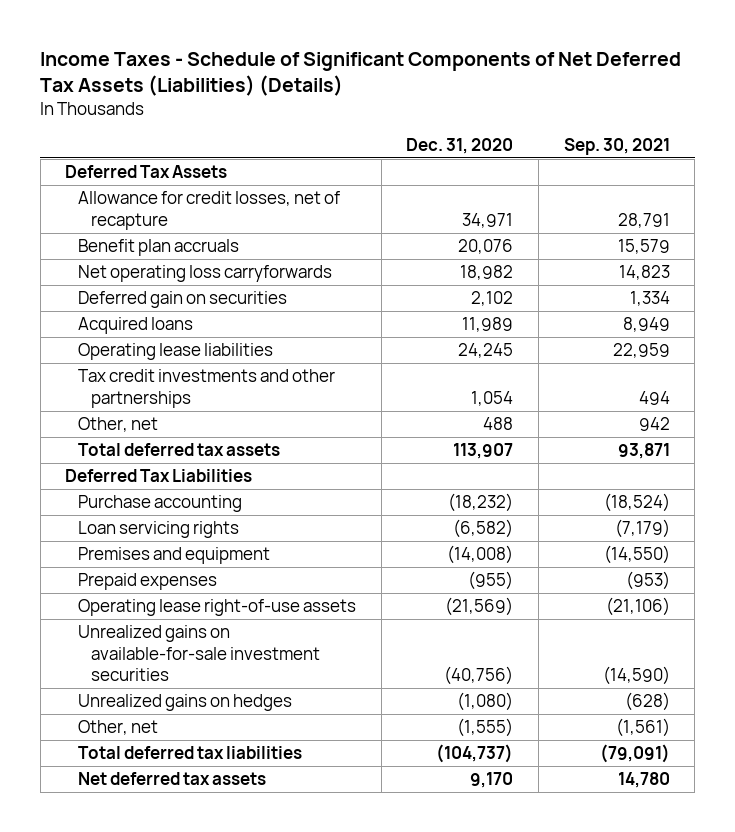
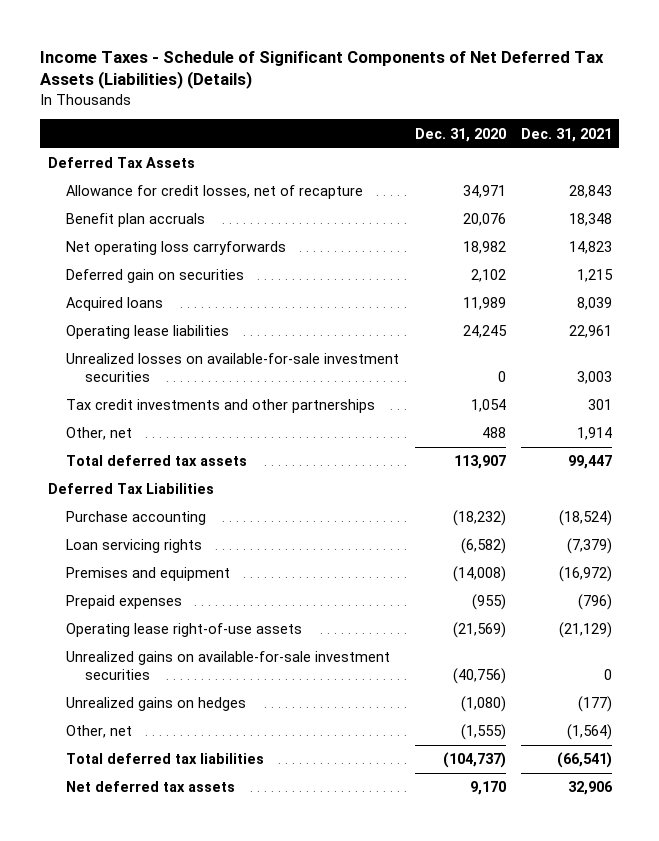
- | Dec. 31, 2020 | Sep. 30, 2021
+ | Dec. 31, 2020 | Dec. 31, 2021
+ Unrealized losses on available-for-sale investment securities | 0 | 3,003

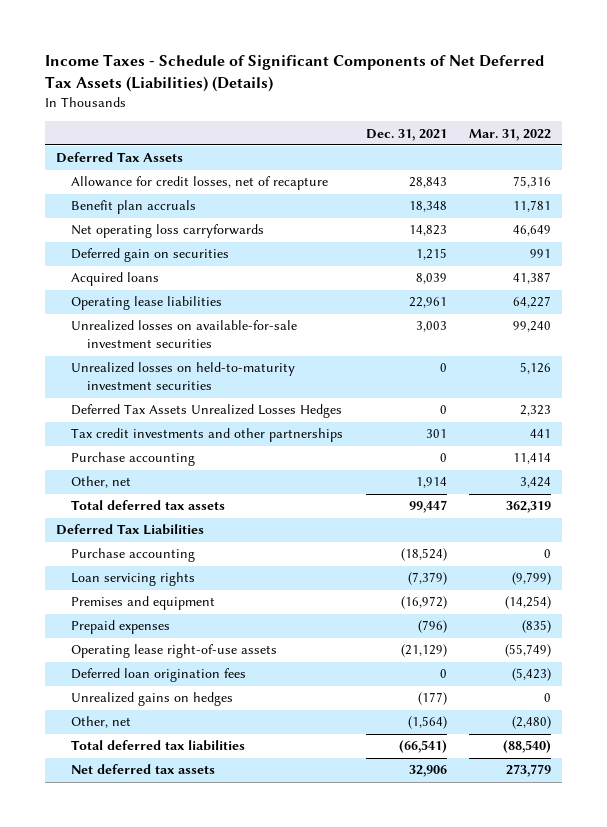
- | Dec. 31, 2020 | Dec. 31, 2021
+ | Dec. 31, 2021 | Mar. 31, 2022
+ Unrealized losses on held-to-maturity investment securities | 0 | 5,126
+ Deferred Tax Assets Unrealized Losses Hedges | 0 | 2,323
+ Purchase accounting | 0 | 11,414
- Unrealized gains on available-for-sale investment securities | (40,756) | 0
+ Deferred loan origination fees | 0 | (5,423)

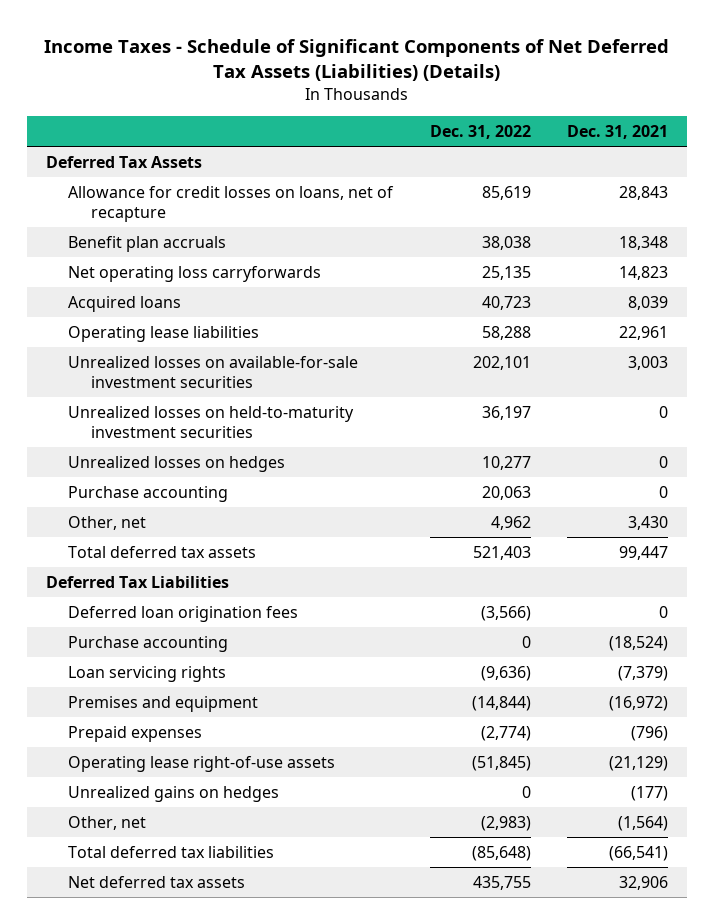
- | Dec. 31, 2021 | Mar. 31, 2022
+ | Dec. 31, 2022 | Dec. 31, 2021
- Allowance for credit losses, net of recapture | 28,843 | 75,316
+ Allowance for credit losses on loans, net of recapture | 85,619 | 28,843
- Deferred gain on securities | 1,215 | 991
- Deferred Tax Assets Unrealized Losses Hedges | 0 | 2,323
- Tax credit investments and other partnerships | 301 | 441
+ Unrealized losses on hedges | 10,277 | 0
- Other, net | 1,914 | 3,424
+ Other, net | 4,962 | 3,430
moved up: Deferred loan origination fees | (3,566) | 0

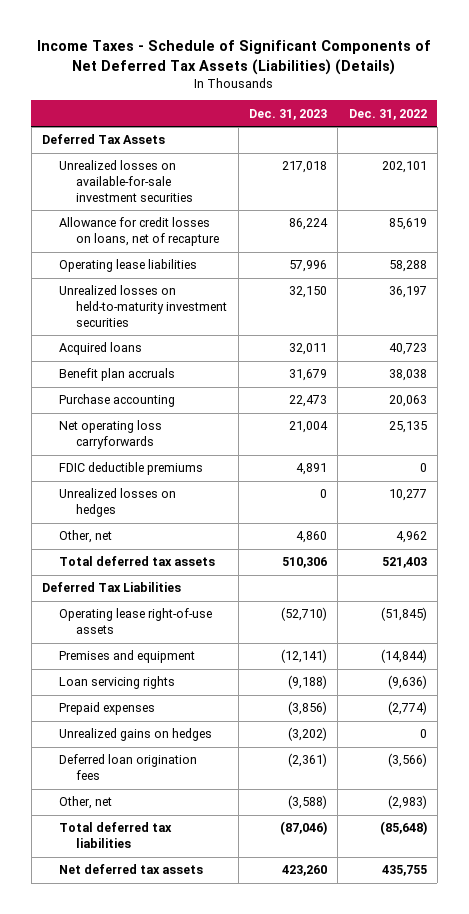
- | Dec. 31, 2022 | Dec. 31, 2021
+ | Dec. 31, 2023 | Dec. 31, 2022
moved up: Unrealized losses on available-for-sale investment securities | 217,018 | 202,101
moved down: Acquired loans | 32,011 | 40,723
moved down: Benefit plan accruals | 31,679 | 38,038
moved down: Net operating loss carryforwards | 21,004 | 25,135
+ FDIC deductible premiums | 4,891 | 0
moved down: Unrealized losses on hedges | 0 | 10,277
- Purchase accounting | 0 | (18,524)
moved up: Operating lease right-of-use assets | (52,710) | (51,845)
moved down: Loan servicing rights | (9,188) | (9,636)
moved down: Deferred loan origination fees | (2,361) | (3,566)

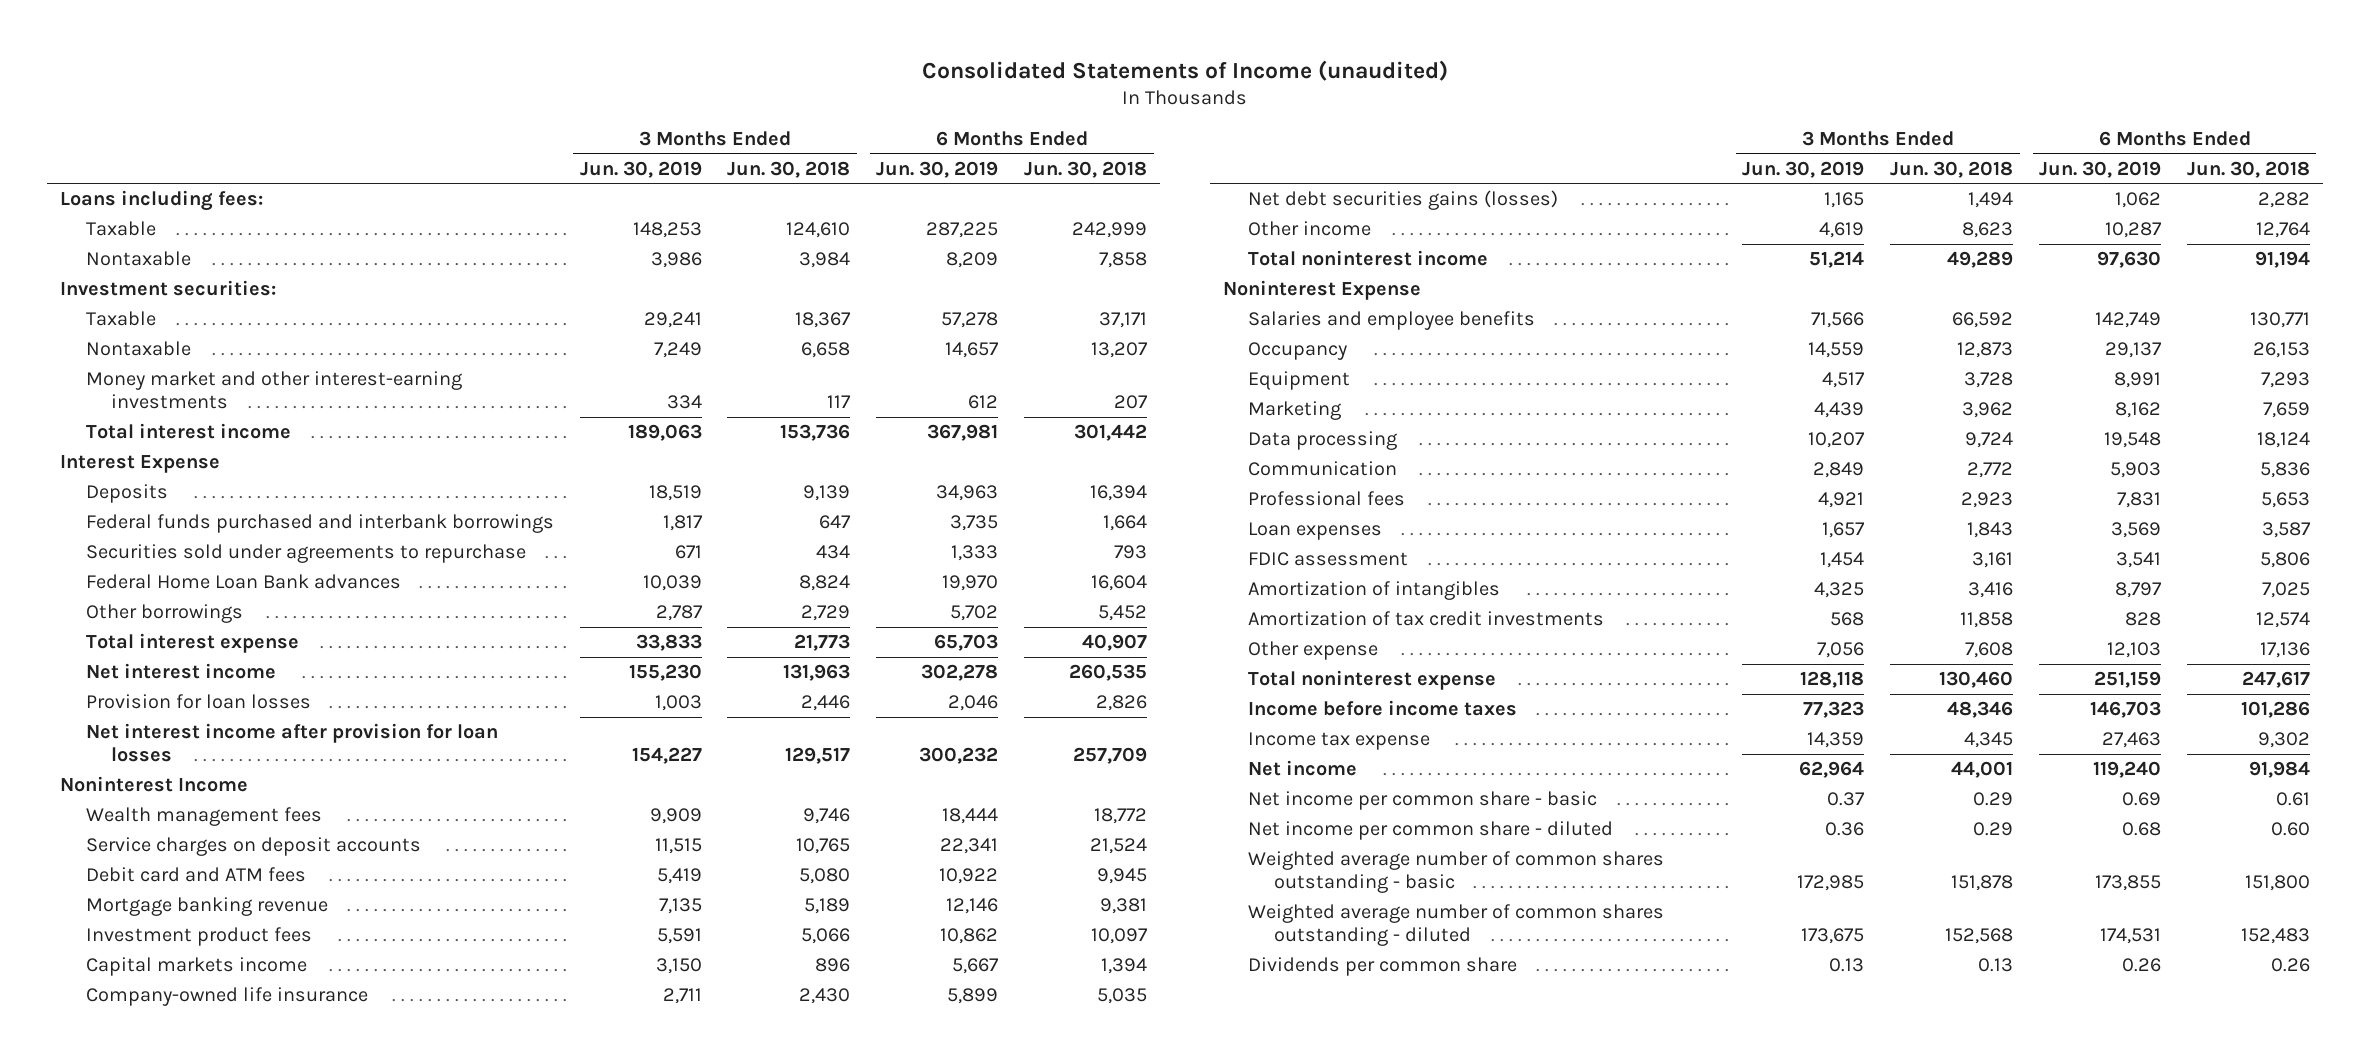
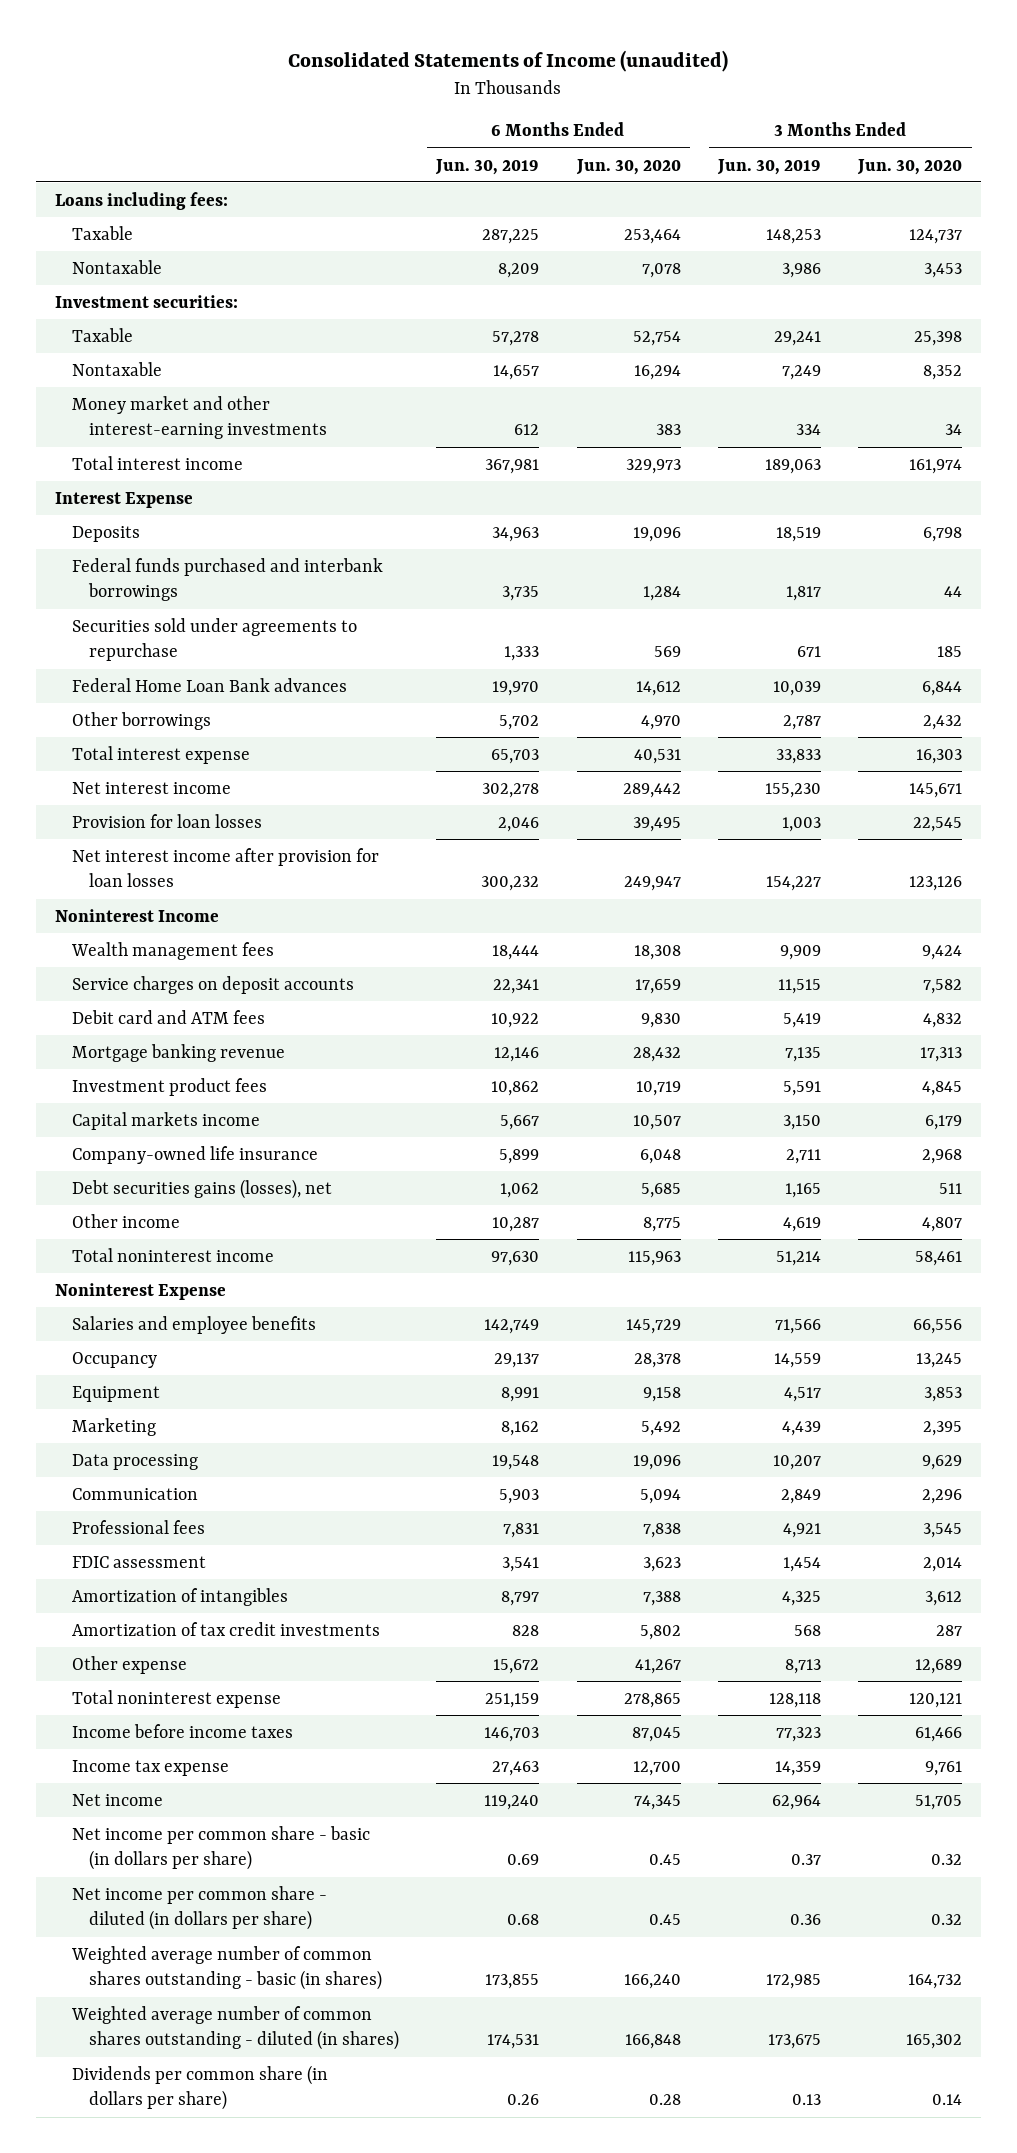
- | 3 Months Ended Jun. 30, 2019 | 3 Months Ended Jun. 30, 2018 | 6 Months Ended Jun. 30, 2019 | 6 Months Ended Jun. 30, 2018
+ | 6 Months Ended Jun. 30, 2019 | 6 Months Ended Jun. 30, 2020 | 3 Months Ended Jun. 30, 2019 | 3 Months Ended Jun. 30, 2020
- Net debt securities gains (losses) | 1,165 | 1,494 | 1,062 | 2,282
+ Debt securities gains (losses), net | 1,062 | 5,685 | 1,165 | 511
- Loan expenses | 1,657 | 1,843 | 3,569 | 3,587
- Other expense | 7,056 | 7,608 | 12,103 | 17,136
+ Other expense | 15,672 | 41,267 | 8,713 | 12,689
- Net income per common share - basic | 0.37 | 0.29 | 0.69 | 0.61
- Net income per common share - diluted | 0.36 | 0.29 | 0.68 | 0.60
- Weighted average number of common shares outstanding - basic | 172,985 | 151,878 | 173,855 | 151,800
- Weighted average number of common shares outstanding - diluted | 173,675 | 152,568 | 174,531 | 152,483
- Dividends per common share | 0.13 | 0.13 | 0.26 | 0.26
+ Net income per common share - basic (in dollars per share) | 0.69 | 0.45 | 0.37 | 0.32
+ Net income per common share - diluted (in dollars per share) | 0.68 | 0.45 | 0.36 | 0.32
+ Weighted average number of common shares outstanding - basic (in shares) | 173,855 | 166,240 | 172,985 | 164,732
+ Weighted average number of common shares outstanding - diluted (in shares) | 174,531 | 166,848 | 173,675 | 165,302
+ Dividends per common share (in dollars per share) | 0.26 | 0.28 | 0.13 | 0.14

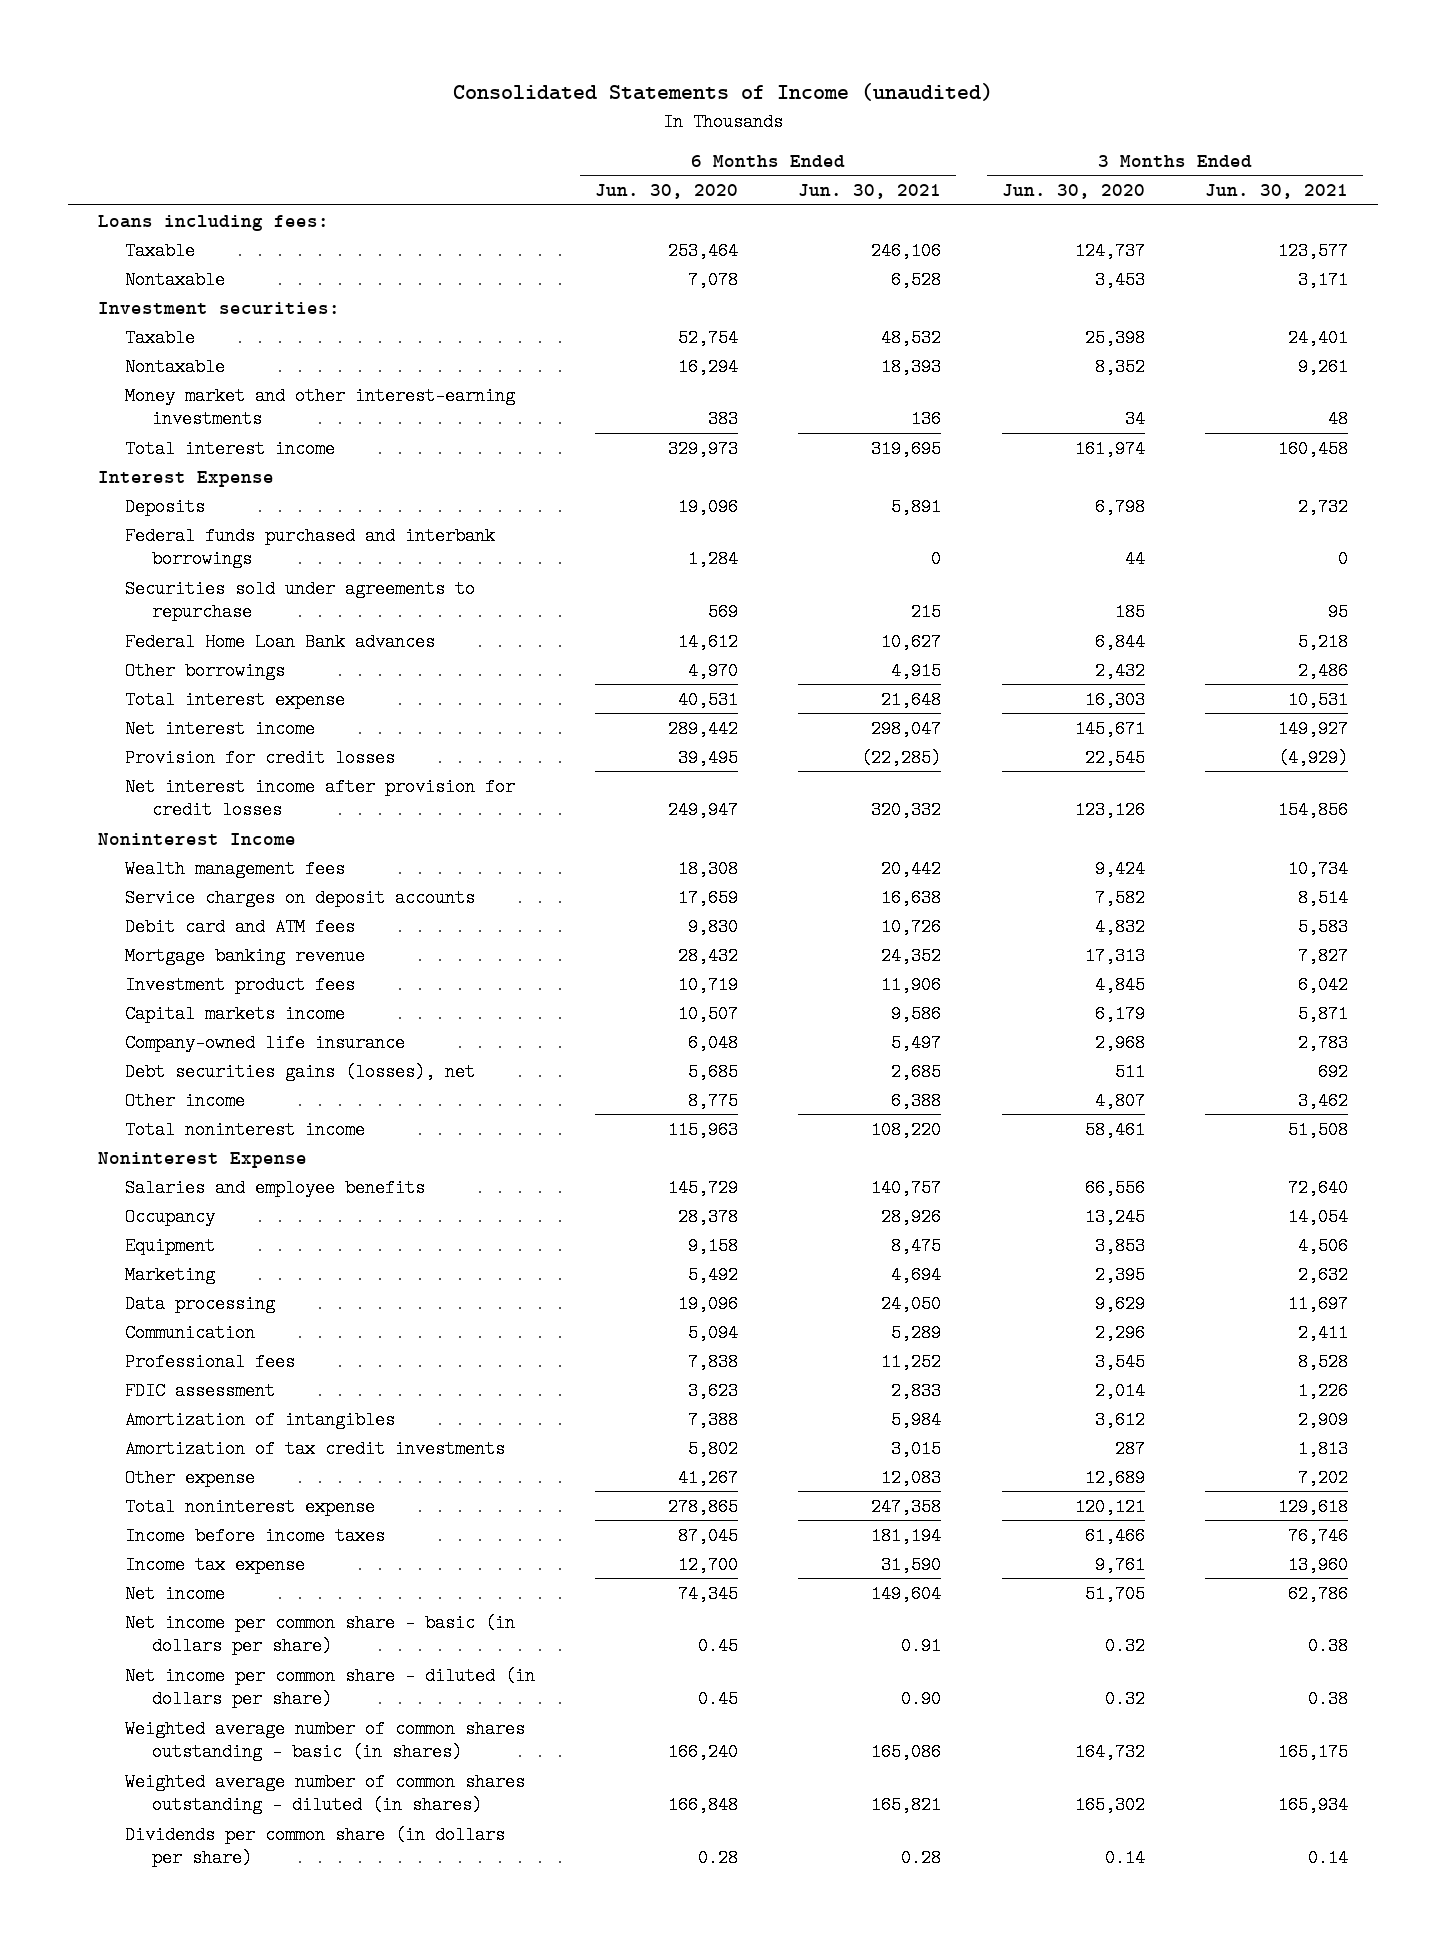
- | 6 Months Ended Jun. 30, 2019 | 6 Months Ended Jun. 30, 2020 | 3 Months Ended Jun. 30, 2019 | 3 Months Ended Jun. 30, 2020
+ | 6 Months Ended Jun. 30, 2020 | 6 Months Ended Jun. 30, 2021 | 3 Months Ended Jun. 30, 2020 | 3 Months Ended Jun. 30, 2021
- Provision for loan losses | 2,046 | 39,495 | 1,003 | 22,545
- Net interest income after provision for loan losses | 300,232 | 249,947 | 154,227 | 123,126
+ Provision for credit losses | 39,495 | (22,285) | 22,545 | (4,929)
+ Net interest income after provision for credit losses | 249,947 | 320,332 | 123,126 | 154,856

